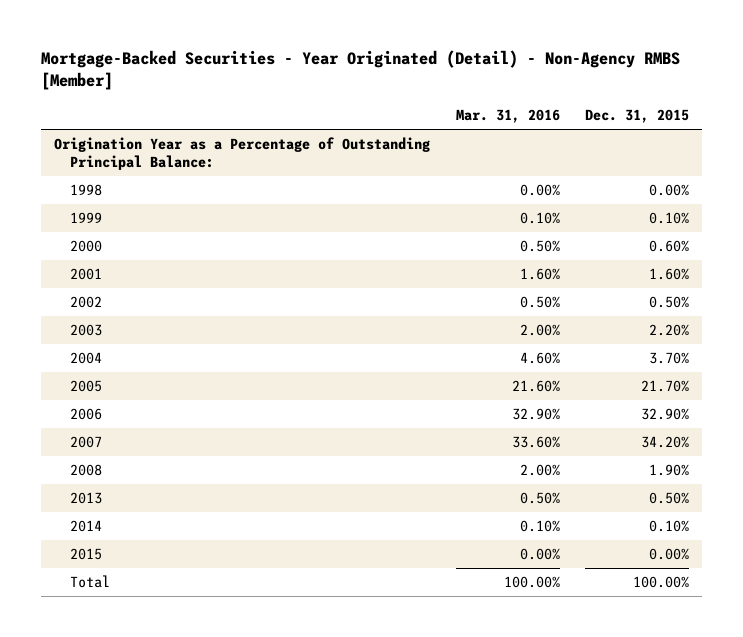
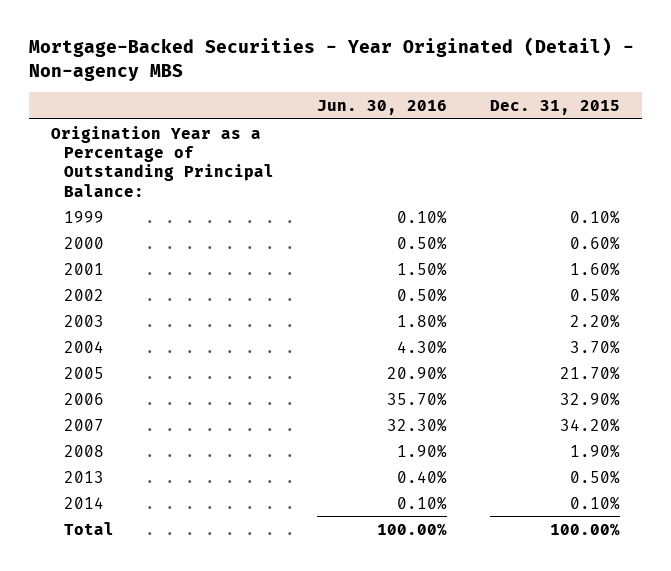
- Mortgage-Backed Securities - Year Originated (Detail) - Non-Agency RMBS [Member]
+ Mortgage-Backed Securities - Year Originated (Detail) - Non-agency MBS
- | Mar. 31, 2016 | Dec. 31, 2015
+ | Jun. 30, 2016 | Dec. 31, 2015
- 1998 | 0.00% | 0.00%
- 2015 | 0.00% | 0.00%

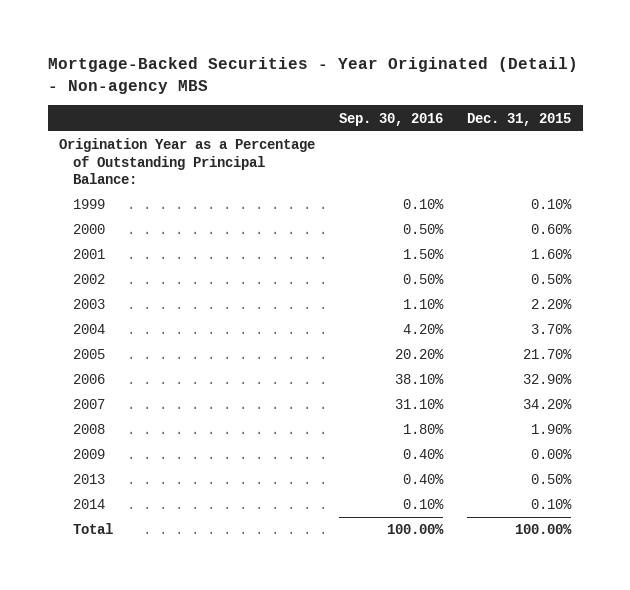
- | Jun. 30, 2016 | Dec. 31, 2015
+ | Sep. 30, 2016 | Dec. 31, 2015
+ 2009 | 0.40% | 0.00%

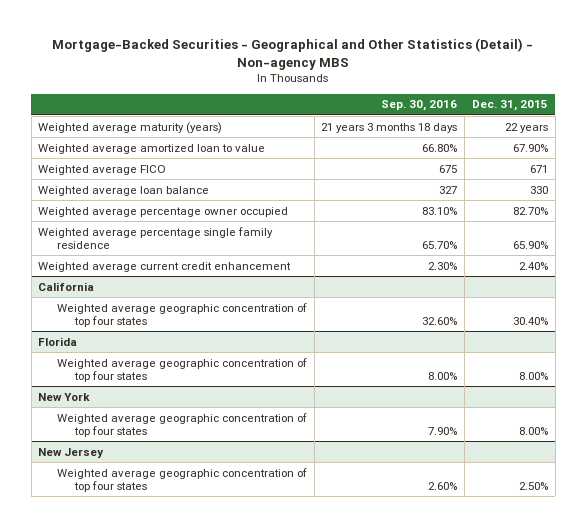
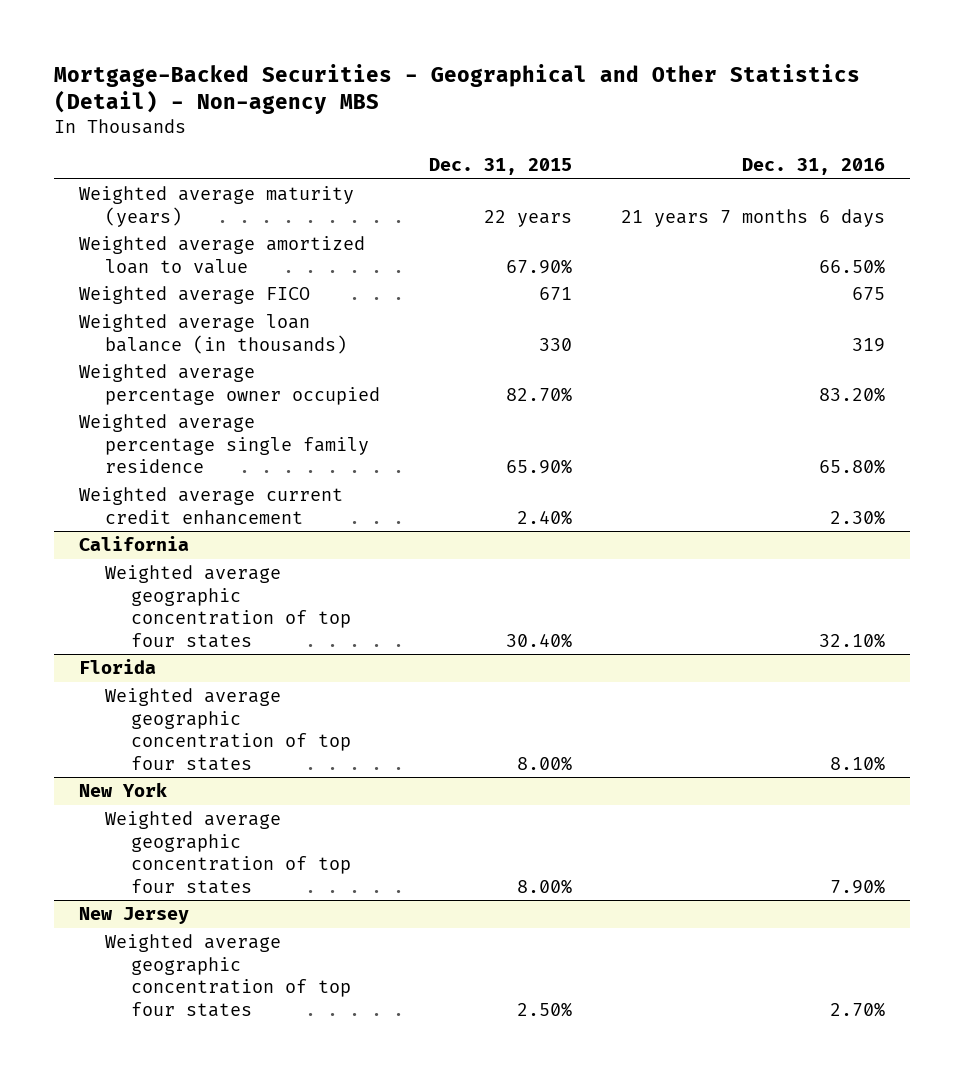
- | Sep. 30, 2016 | Dec. 31, 2015
+ | Dec. 31, 2015 | Dec. 31, 2016
- Weighted average loan balance | 327 | 330
+ Weighted average loan balance (in thousands) | 330 | 319

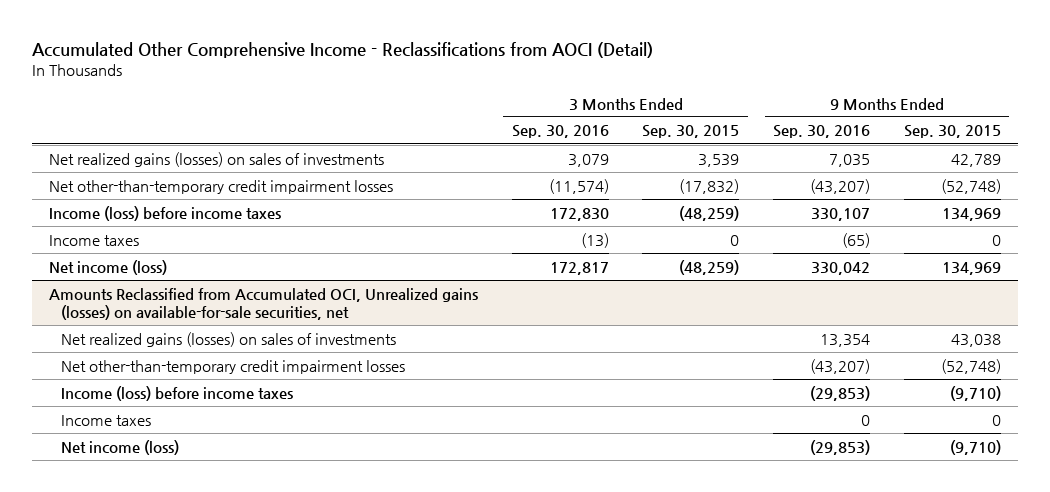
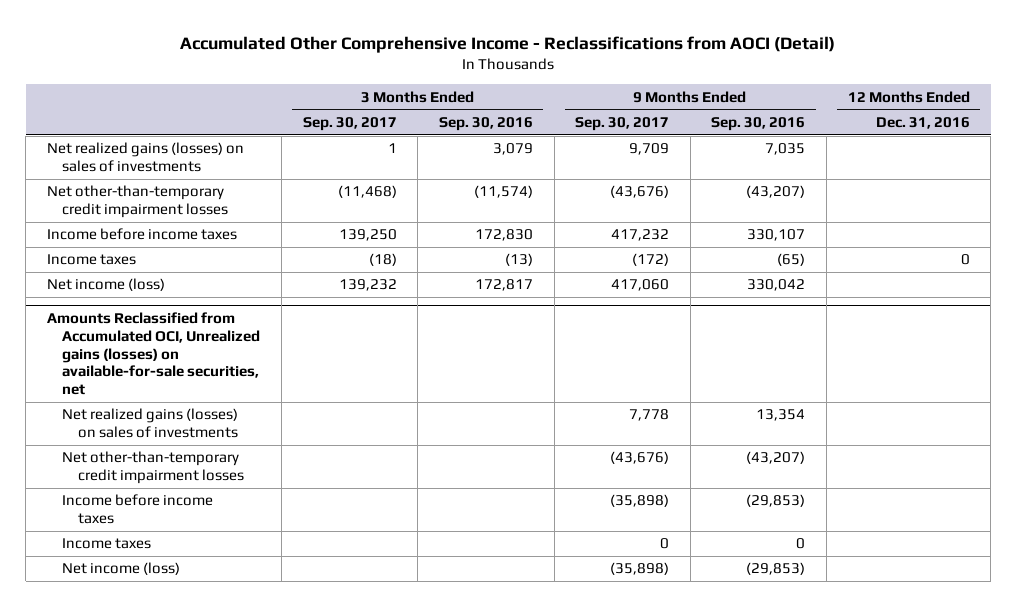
- | 3 Months Ended Sep. 30, 2016 | 3 Months Ended Sep. 30, 2015 | 9 Months Ended Sep. 30, 2016 | 9 Months Ended Sep. 30, 2015
+ | 3 Months Ended Sep. 30, 2017 | 3 Months Ended Sep. 30, 2016 | 9 Months Ended Sep. 30, 2017 | 9 Months Ended Sep. 30, 2016 | 12 Months Ended Dec. 31, 2016
- Income (loss) before income taxes | 172,830 | (48,259) | 330,107 | 134,969
+ Income before income taxes | 139,250 | 172,830 | 417,232 | 330,107 |
@ Amounts Reclassified from Accumulated OCI, Unrealized gains (losses) on available-for-sale securities, net
- Income (loss) before income taxes | | | (29,853) | (9,710)
+ Income before income taxes | | | (35,898) | (29,853) |

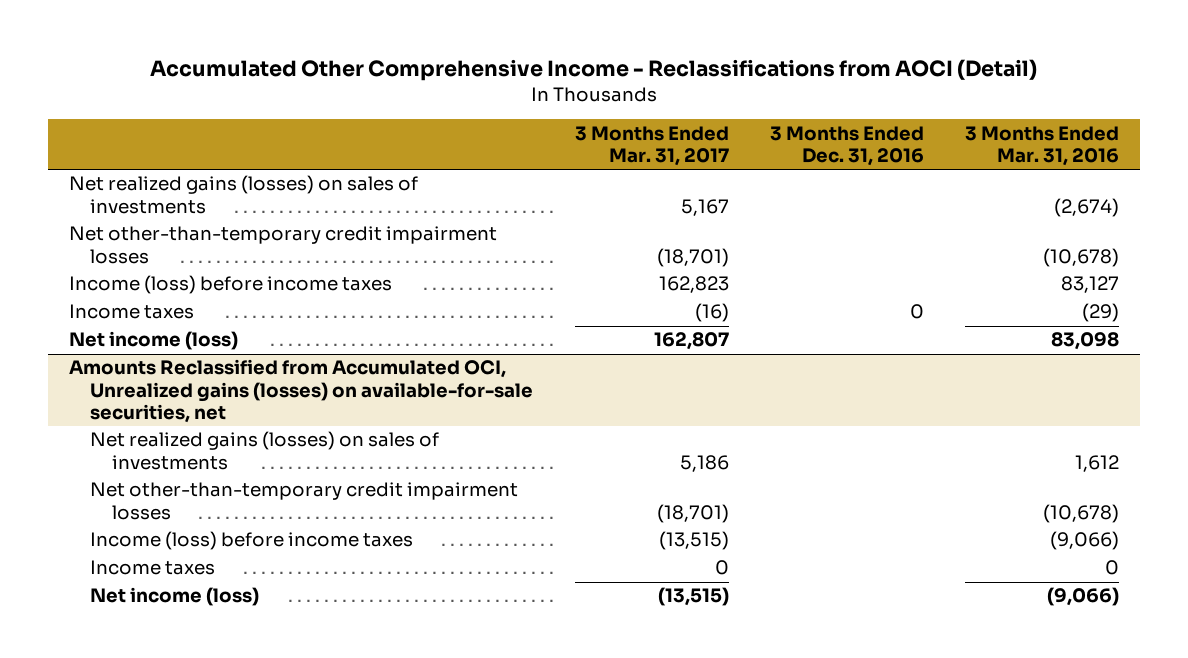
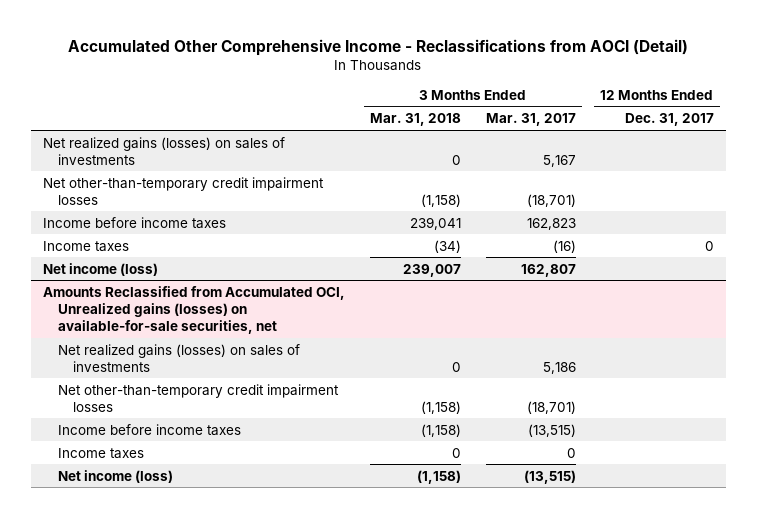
- | 3 Months Ended Mar. 31, 2017 | 3 Months Ended Dec. 31, 2016 | 3 Months Ended Mar. 31, 2016
+ | 3 Months Ended Mar. 31, 2018 | 3 Months Ended Mar. 31, 2017 | 12 Months Ended Dec. 31, 2017
- Income (loss) before income taxes | 162,823 | | 83,127
+ Income before income taxes | 239,041 | 162,823 |
@ Amounts Reclassified from Accumulated OCI, Unrealized gains (losses) on available-for-sale securities, net
- Income (loss) before income taxes | (13,515) | | (9,066)
+ Income before income taxes | (1,158) | (13,515) |

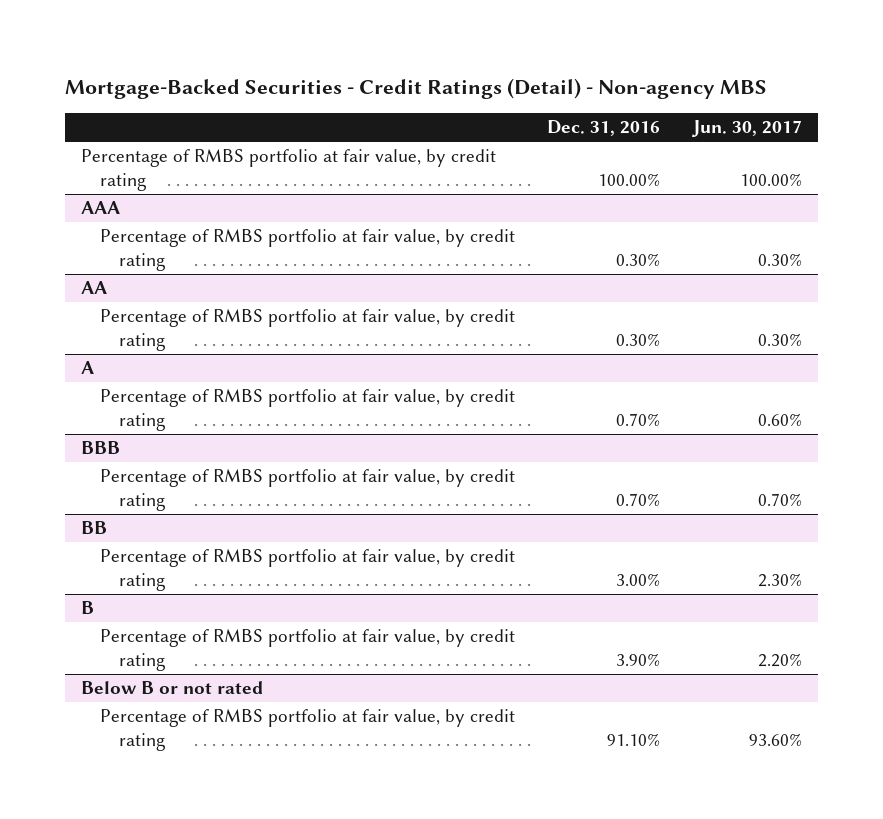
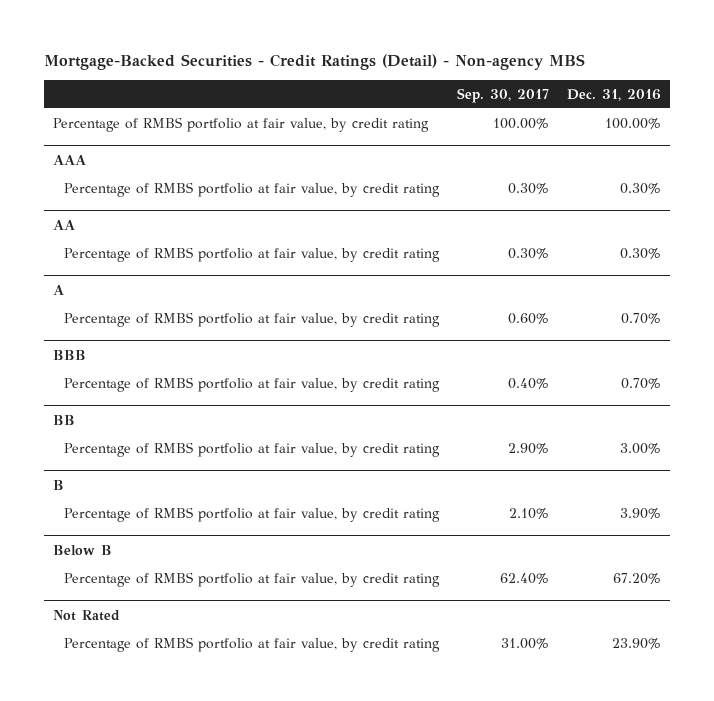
- | Dec. 31, 2016 | Jun. 30, 2017
+ | Sep. 30, 2017 | Dec. 31, 2016
- Below B or not rated
- Percentage of RMBS portfolio at fair value, by credit rating | 91.10% | 93.60%
+ Below B
+ Percentage of RMBS portfolio at fair value, by credit rating | 62.40% | 67.20%
+ Not Rated
+ Percentage of RMBS portfolio at fair value, by credit rating | 31.00% | 23.90%

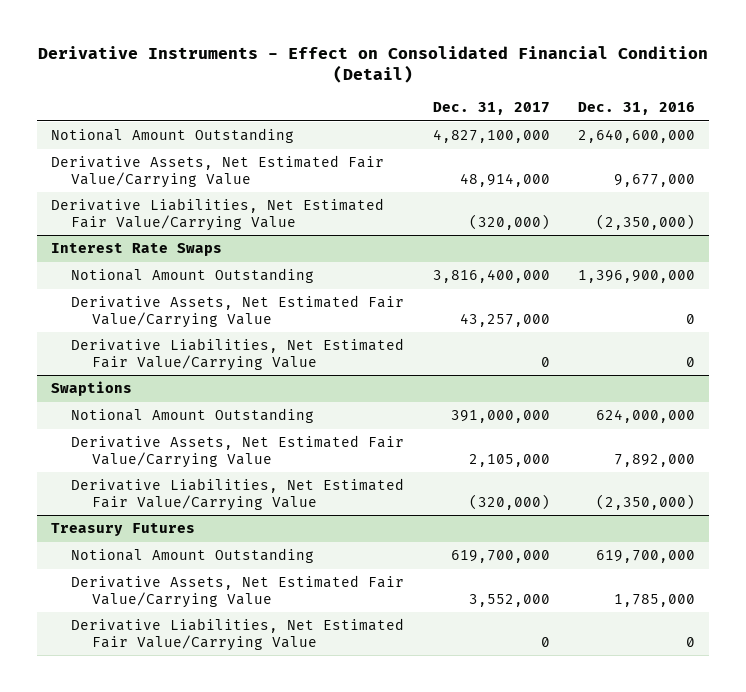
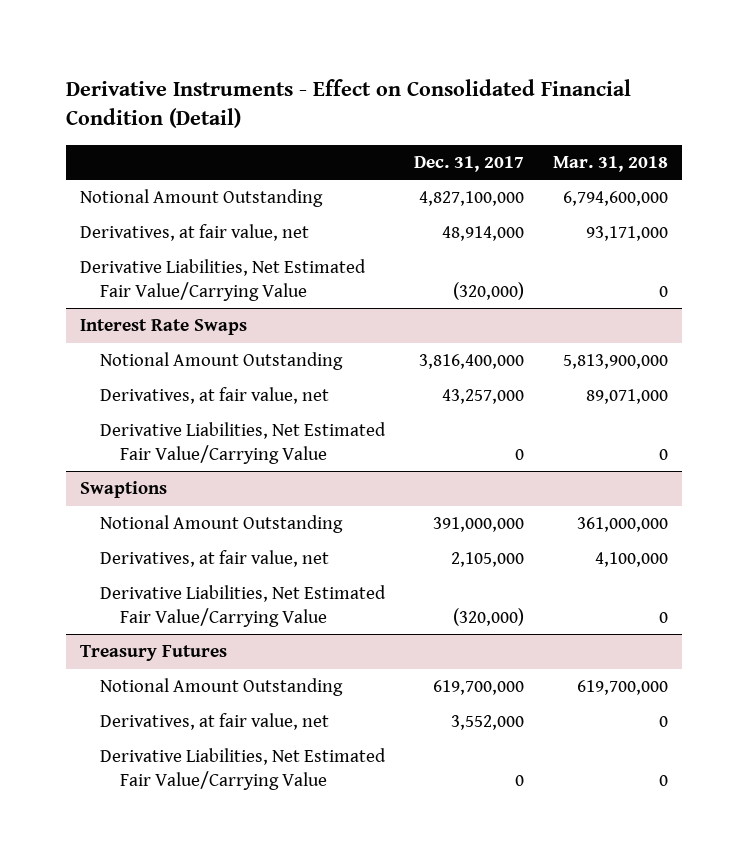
- | Dec. 31, 2017 | Dec. 31, 2016
+ | Dec. 31, 2017 | Mar. 31, 2018
- Derivative Assets, Net Estimated Fair Value/Carrying Value | 48,914,000 | 9,677,000
+ Derivatives, at fair value, net | 48,914,000 | 93,171,000
@ Interest Rate Swaps
- Derivative Assets, Net Estimated Fair Value/Carrying Value | 43,257,000 | 0
+ Derivatives, at fair value, net | 43,257,000 | 89,071,000
@ Swaptions
- Derivative Assets, Net Estimated Fair Value/Carrying Value | 2,105,000 | 7,892,000
+ Derivatives, at fair value, net | 2,105,000 | 4,100,000
@ Treasury Futures
- Derivative Assets, Net Estimated Fair Value/Carrying Value | 3,552,000 | 1,785,000
+ Derivatives, at fair value, net | 3,552,000 | 0

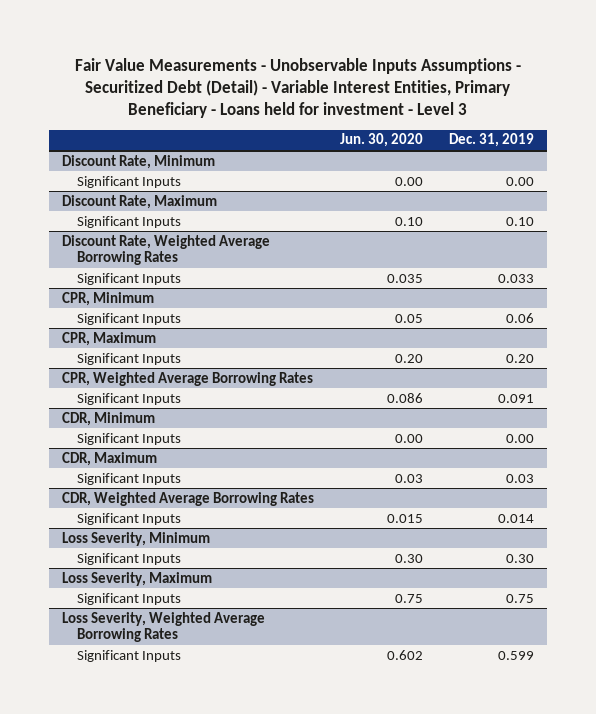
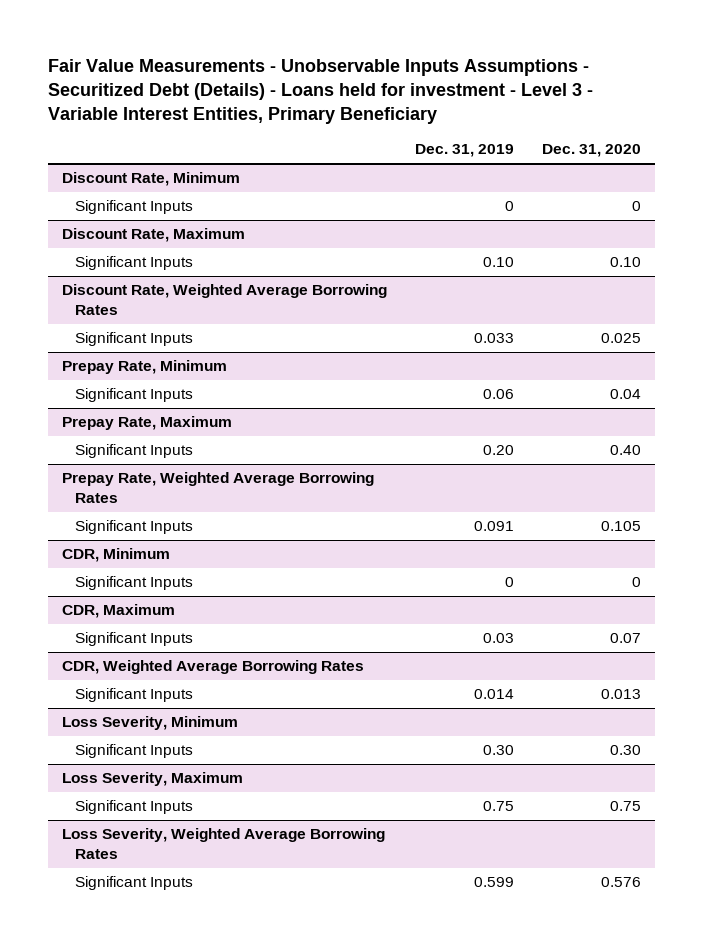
- Fair Value Measurements - Unobservable Inputs Assumptions - Securitized Debt (Detail) - Variable Interest Entities, Primary Beneficiary - Loans held for investment - Level 3
+ Fair Value Measurements - Unobservable Inputs Assumptions - Securitized Debt (Details) - Loans held for investment - Level 3 - Variable Interest Entities, Primary Beneficiary
- | Jun. 30, 2020 | Dec. 31, 2019
+ | Dec. 31, 2019 | Dec. 31, 2020
@ Discount Rate, Minimum
- Significant Inputs | 0.00 | 0.00
+ Significant Inputs | 0 | 0
- CPR, Minimum
+ Prepay Rate, Minimum
- CPR, Maximum
+ Prepay Rate, Maximum
- CPR, Weighted Average Borrowing Rates
+ Prepay Rate, Weighted Average Borrowing Rates
@ CDR, Minimum
- Significant Inputs | 0.00 | 0.00
+ Significant Inputs | 0 | 0

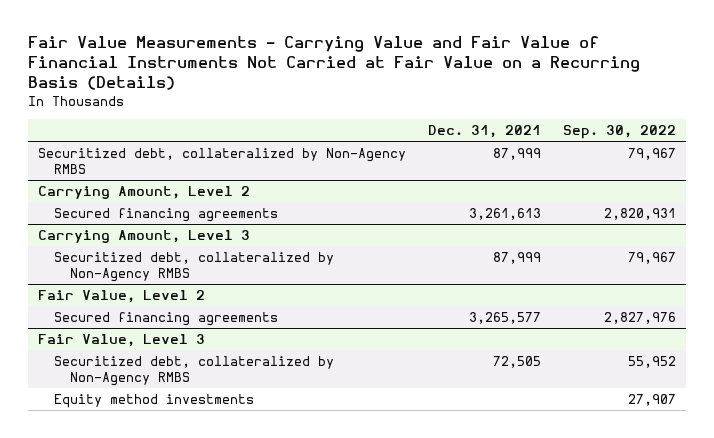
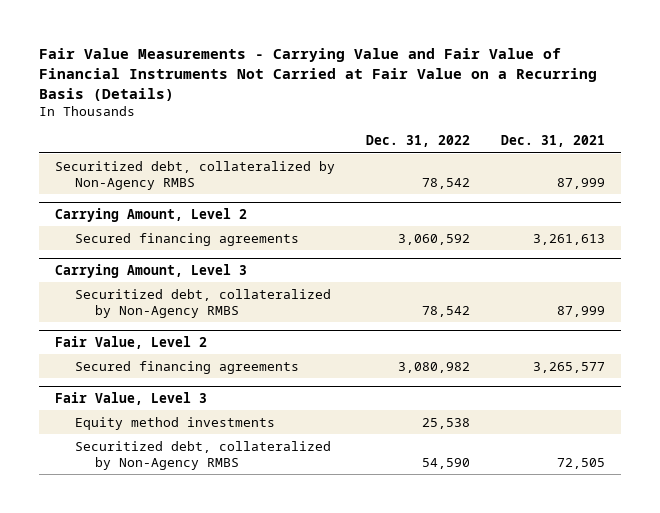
- | Dec. 31, 2021 | Sep. 30, 2022
+ | Dec. 31, 2022 | Dec. 31, 2021
@ Fair Value, Level 3
moved down: Securitized debt, collateralized by Non-Agency RMBS | 54,590 | 72,505

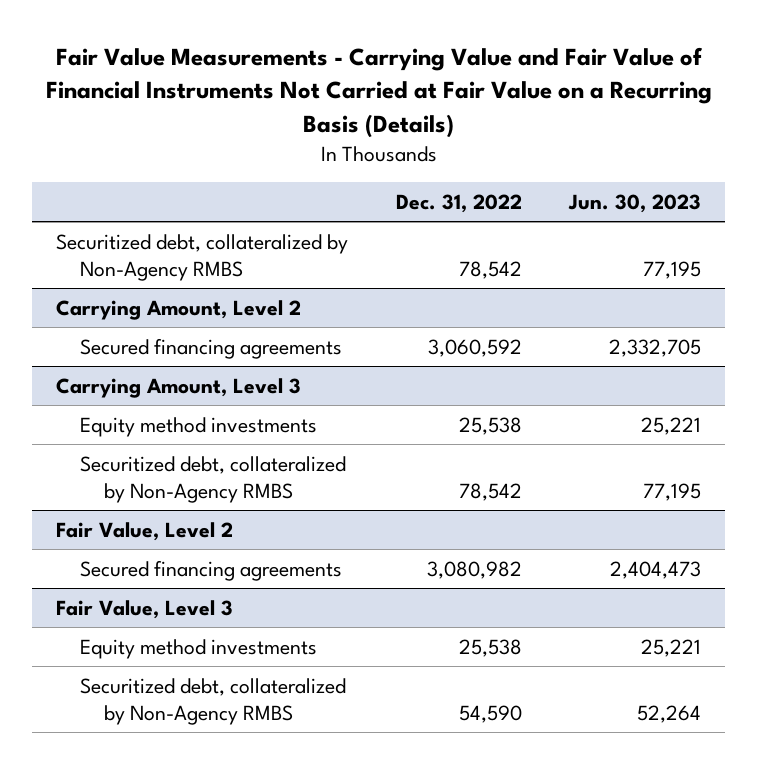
- | Dec. 31, 2022 | Dec. 31, 2021
+ | Dec. 31, 2022 | Jun. 30, 2023
@ Carrying Amount, Level 3
+ Equity method investments | 25,538 | 25,221

